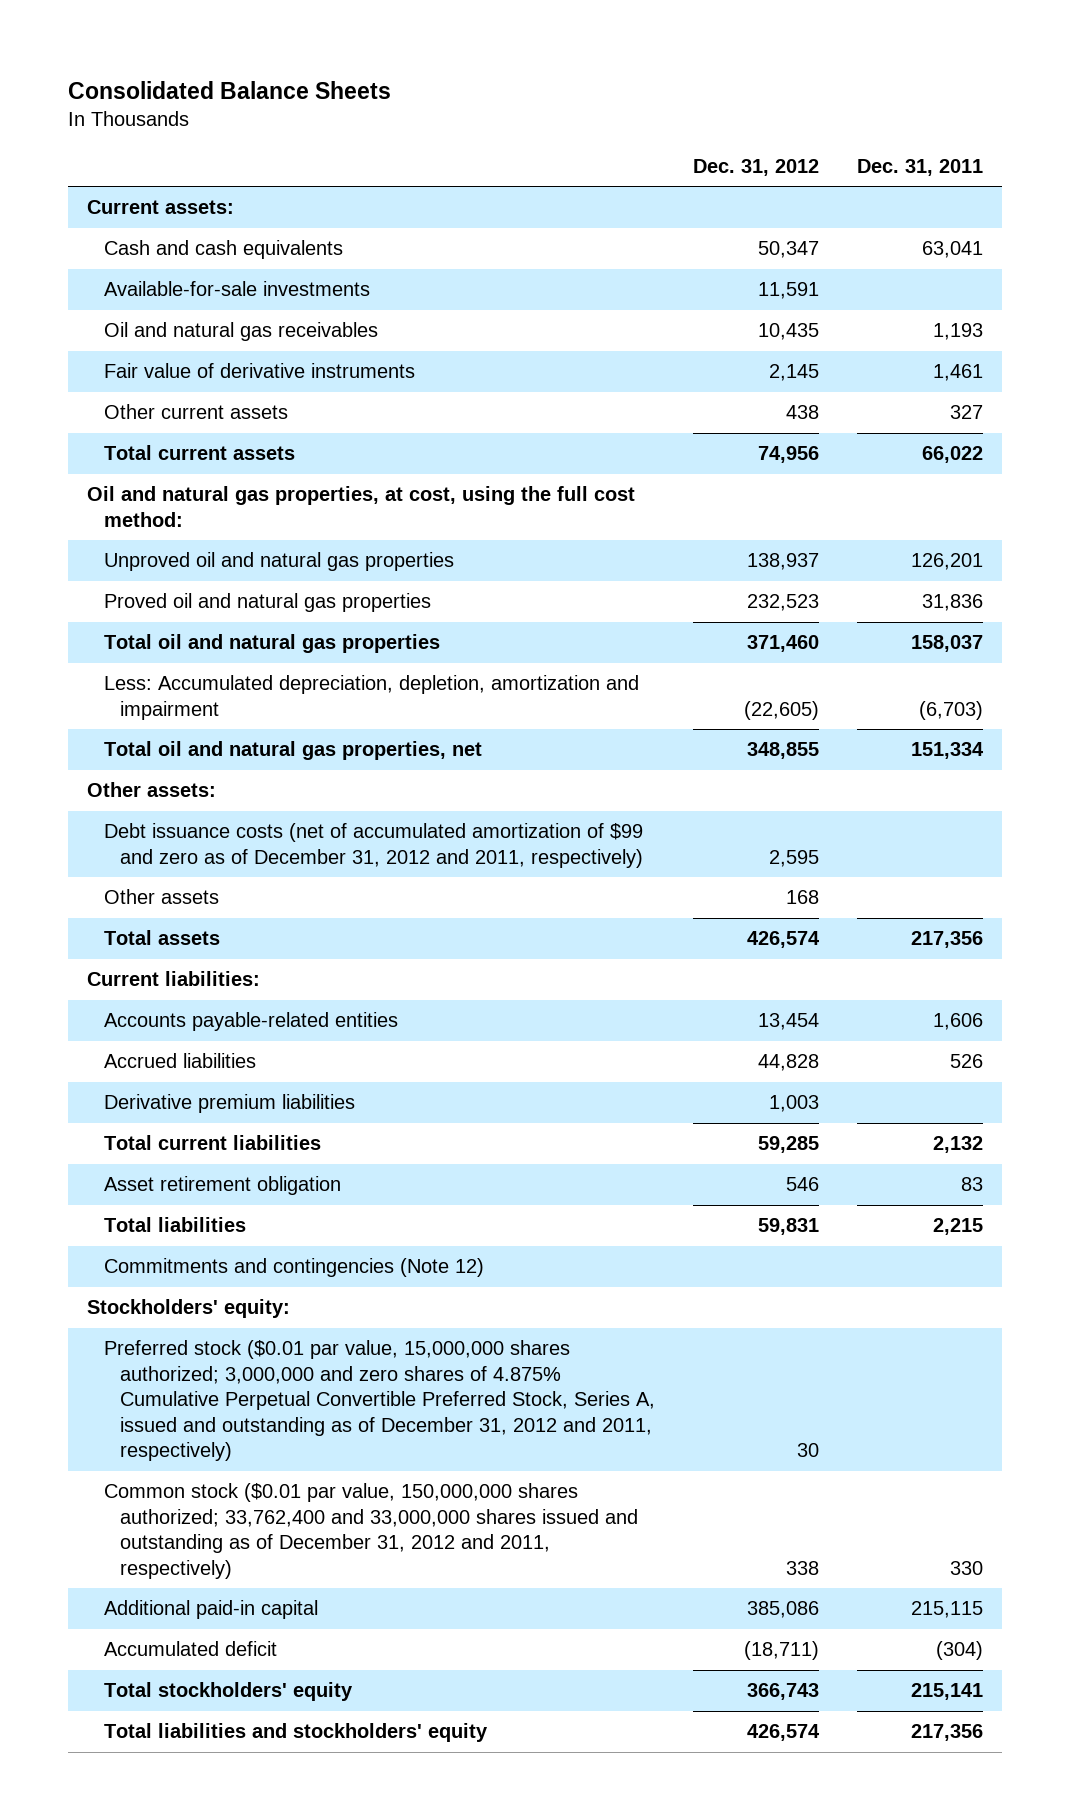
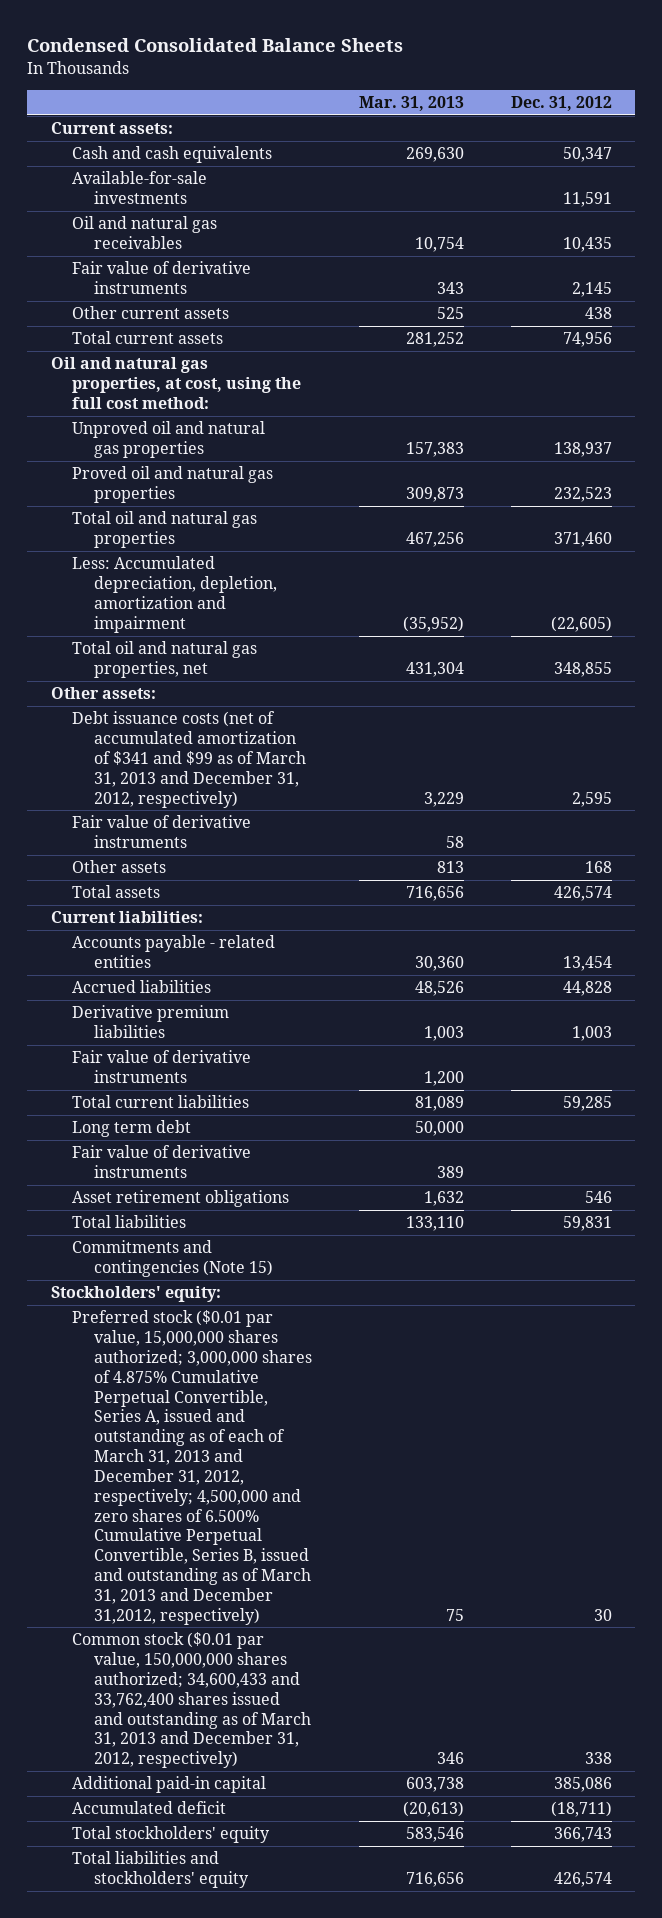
- Consolidated Balance Sheets
+ Condensed Consolidated Balance Sheets
- | Dec. 31, 2012 | Dec. 31, 2011
+ | Mar. 31, 2013 | Dec. 31, 2012
- Debt issuance costs (net of accumulated amortization of $99 and zero as of December 31, 2012 and 2011, respectively) | 2,595 |
+ Debt issuance costs (net of accumulated amortization of $341 and $99 as of March 31, 2013 and December 31, 2012, respectively) | 3,229 | 2,595
+ Fair value of derivative instruments | 58 |
- Accounts payable-related entities | 13,454 | 1,606
+ Accounts payable - related entities | 30,360 | 13,454
+ Fair value of derivative instruments | 1,200 |
- Asset retirement obligation | 546 | 83
+ Long term debt | 50,000 |
+ Fair value of derivative instruments | 389 |
+ Asset retirement obligations | 1,632 | 546
- Commitments and contingencies (Note 12)
+ Commitments and contingencies (Note 15)
- Preferred stock ($0.01 par value, 15,000,000 shares authorized; 3,000,000 and zero shares of 4.875% Cumulative Perpetual Convertible Preferred Stock, Series A, issued and outstanding as of December 31, 2012 and 2011, respectively) | 30 |
- Common stock ($0.01 par value, 150,000,000 shares authorized; 33,762,400 and 33,000,000 shares issued and outstanding as of December 31, 2012 and 2011, respectively) | 338 | 330
+ Preferred stock ($0.01 par value, 15,000,000 shares authorized; 3,000,000 shares of 4.875% Cumulative Perpetual Convertible, Series A, issued and outstanding as of each of March 31, 2013 and December 31, 2012, respectively; 4,500,000 and zero shares of 6.500% Cumulative Perpetual Convertible, Series B, issued and outstanding as of March 31, 2013 and December 31,2012, respectively) | 75 | 30
+ Common stock ($0.01 par value, 150,000,000 shares authorized; 34,600,433 and 33,762,400 shares issued and outstanding as of March 31, 2013 and December 31, 2012, respectively) | 346 | 338

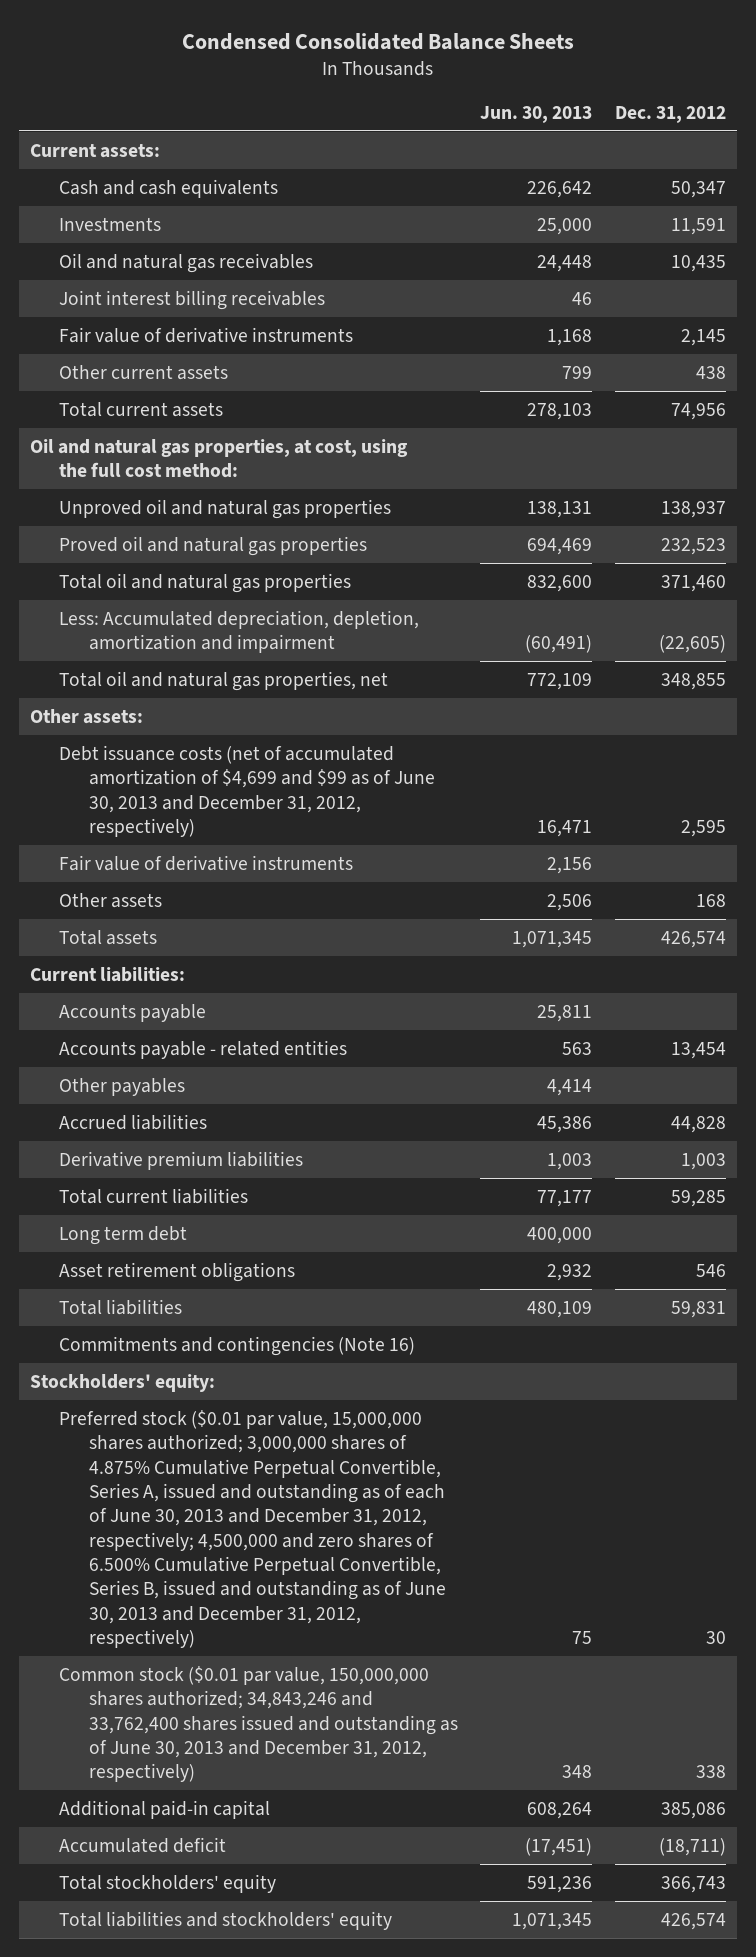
- | Mar. 31, 2013 | Dec. 31, 2012
+ | Jun. 30, 2013 | Dec. 31, 2012
- Available-for-sale investments | | 11,591
+ Investments | 25,000 | 11,591
+ Joint interest billing receivables | 46 |
- Debt issuance costs (net of accumulated amortization of $341 and $99 as of March 31, 2013 and December 31, 2012, respectively) | 3,229 | 2,595
+ Debt issuance costs (net of accumulated amortization of $4,699 and $99 as of June 30, 2013 and December 31, 2012, respectively) | 16,471 | 2,595
+ Accounts payable | 25,811 |
+ Other payables | 4,414 |
- Fair value of derivative instruments | 1,200 |
- Fair value of derivative instruments | 389 |
- Commitments and contingencies (Note 15)
+ Commitments and contingencies (Note 16)
- Preferred stock ($0.01 par value, 15,000,000 shares authorized; 3,000,000 shares of 4.875% Cumulative Perpetual Convertible, Series A, issued and outstanding as of each of March 31, 2013 and December 31, 2012, respectively; 4,500,000 and zero shares of 6.500% Cumulative Perpetual Convertible, Series B, issued and outstanding as of March 31, 2013 and December 31,2012, respectively) | 75 | 30
- Common stock ($0.01 par value, 150,000,000 shares authorized; 34,600,433 and 33,762,400 shares issued and outstanding as of March 31, 2013 and December 31, 2012, respectively) | 346 | 338
+ Preferred stock ($0.01 par value, 15,000,000 shares authorized; 3,000,000 shares of 4.875% Cumulative Perpetual Convertible, Series A, issued and outstanding as of each of June 30, 2013 and December 31, 2012, respectively; 4,500,000 and zero shares of 6.500% Cumulative Perpetual Convertible, Series B, issued and outstanding as of June 30, 2013 and December 31, 2012, respectively) | 75 | 30
+ Common stock ($0.01 par value, 150,000,000 shares authorized; 34,843,246 and 33,762,400 shares issued and outstanding as of June 30, 2013 and December 31, 2012, respectively) | 348 | 338

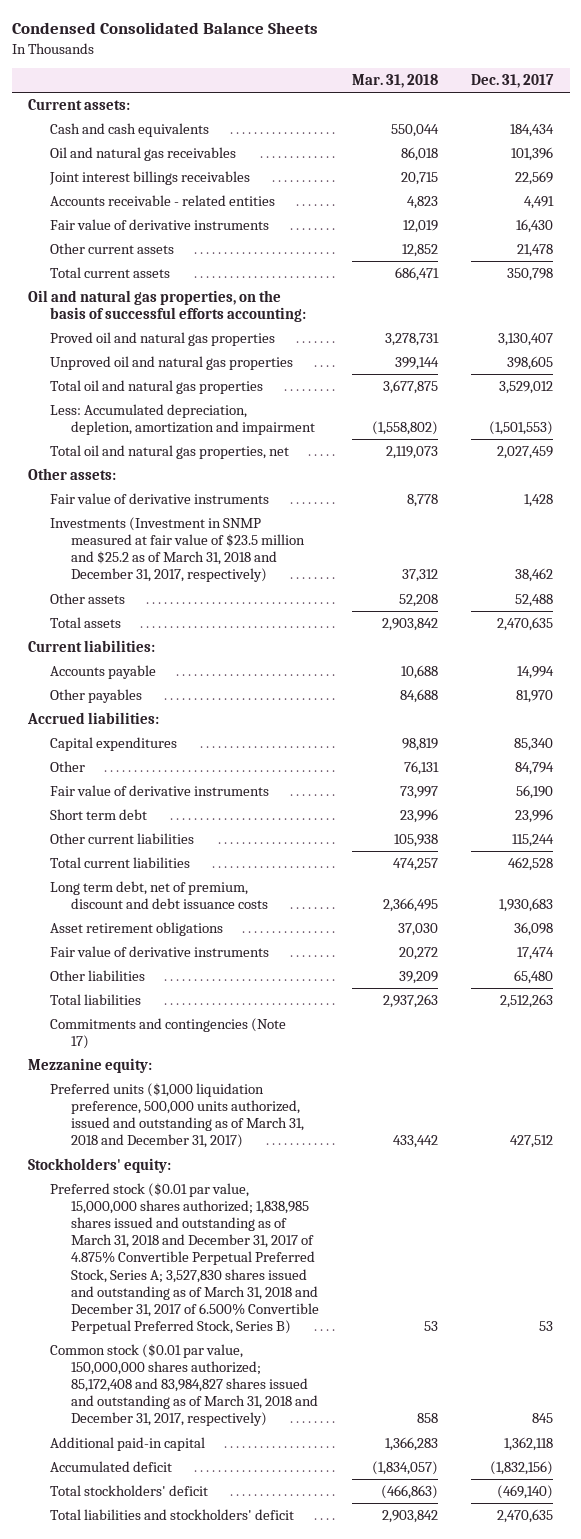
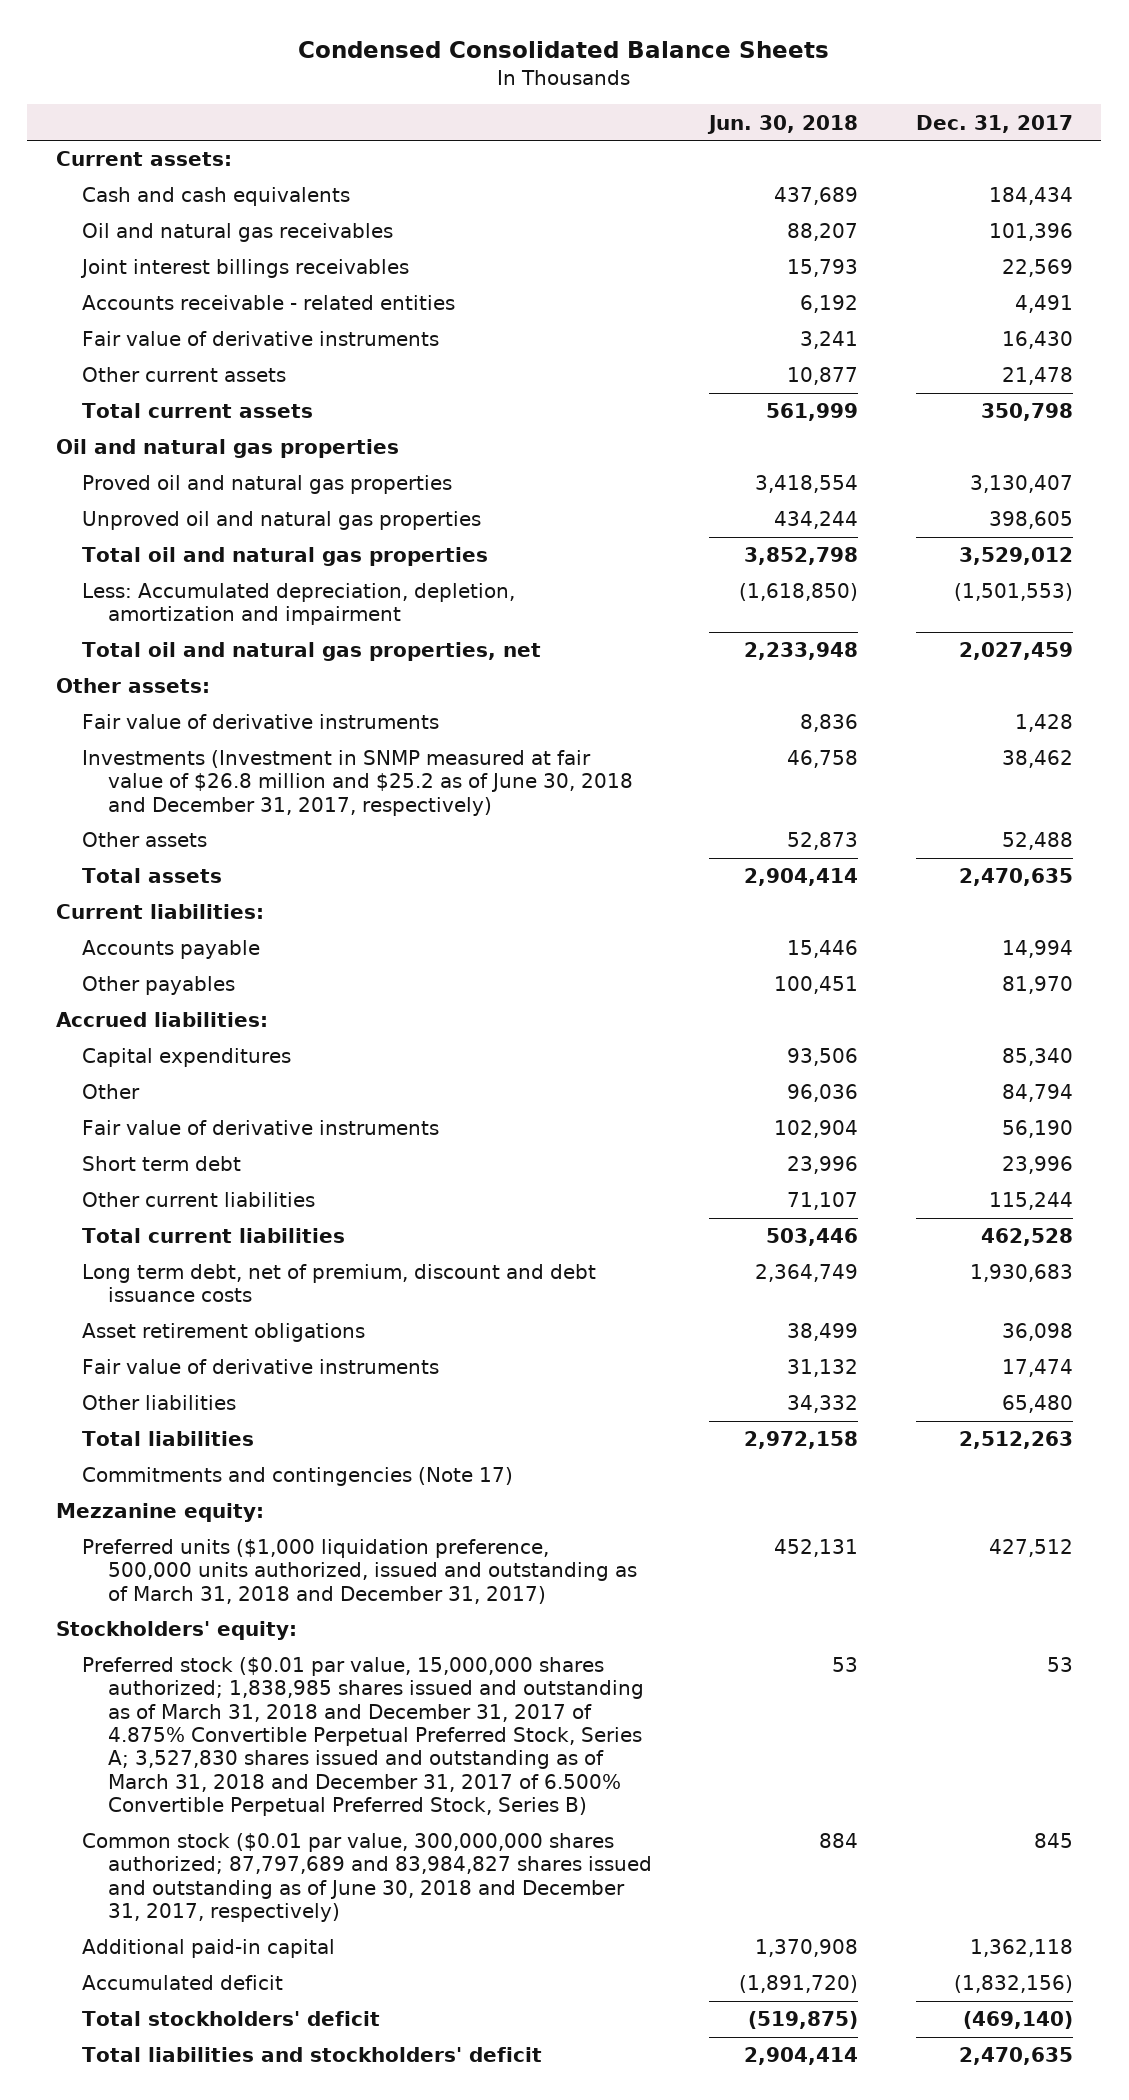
- | Mar. 31, 2018 | Dec. 31, 2017
+ | Jun. 30, 2018 | Dec. 31, 2017
- Oil and natural gas properties, on the basis of successful efforts accounting:
+ Oil and natural gas properties
- Investments (Investment in SNMP measured at fair value of $23.5 million and $25.2 as of March 31, 2018 and December 31, 2017, respectively) | 37,312 | 38,462
+ Investments (Investment in SNMP measured at fair value of $26.8 million and $25.2 as of June 30, 2018 and December 31, 2017, respectively) | 46,758 | 38,462
- Common stock ($0.01 par value, 150,000,000 shares authorized; 85,172,408 and 83,984,827 shares issued and outstanding as of March 31, 2018 and December 31, 2017, respectively) | 858 | 845
+ Common stock ($0.01 par value, 300,000,000 shares authorized; 87,797,689 and 83,984,827 shares issued and outstanding as of June 30, 2018 and December 31, 2017, respectively) | 884 | 845

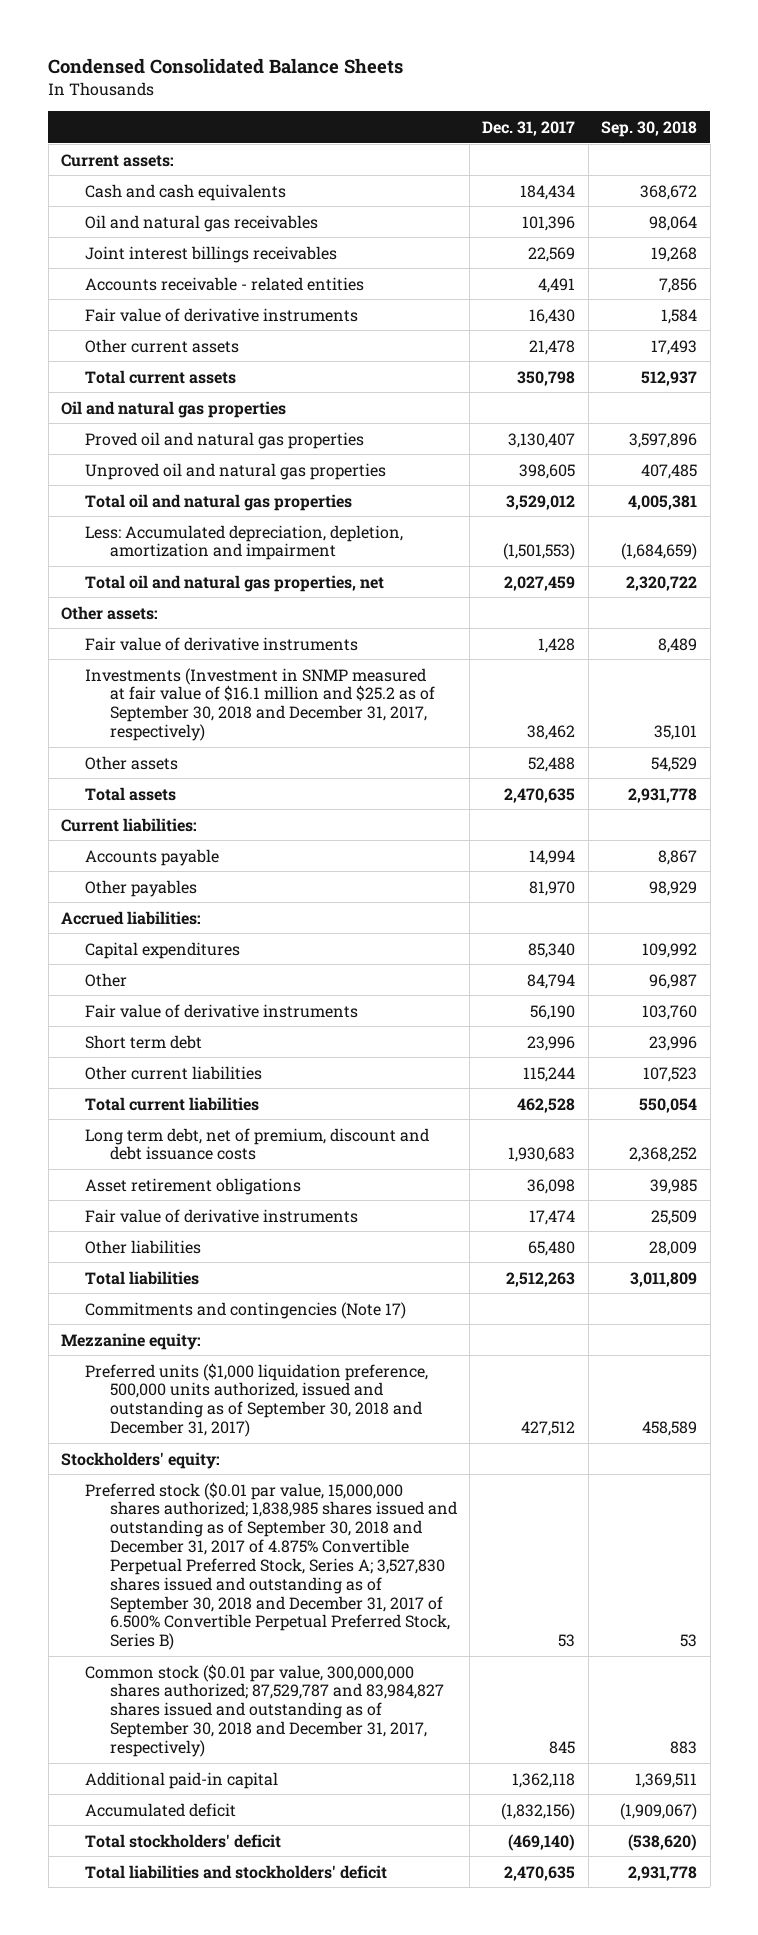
- | Jun. 30, 2018 | Dec. 31, 2017
+ | Dec. 31, 2017 | Sep. 30, 2018
- Investments (Investment in SNMP measured at fair value of $26.8 million and $25.2 as of June 30, 2018 and December 31, 2017, respectively) | 46,758 | 38,462
+ Investments (Investment in SNMP measured at fair value of $16.1 million and $25.2 as of September 30, 2018 and December 31, 2017, respectively) | 38,462 | 35,101
- Preferred units ($1,000 liquidation preference, 500,000 units authorized, issued and outstanding as of March 31, 2018 and December 31, 2017) | 452,131 | 427,512
+ Preferred units ($1,000 liquidation preference, 500,000 units authorized, issued and outstanding as of September 30, 2018 and December 31, 2017) | 427,512 | 458,589
- Preferred stock ($0.01 par value, 15,000,000 shares authorized; 1,838,985 shares issued and outstanding as of March 31, 2018 and December 31, 2017 of 4.875% Convertible Perpetual Preferred Stock, Series A; 3,527,830 shares issued and outstanding as of March 31, 2018 and December 31, 2017 of 6.500% Convertible Perpetual Preferred Stock, Series B) | 53 | 53
- Common stock ($0.01 par value, 300,000,000 shares authorized; 87,797,689 and 83,984,827 shares issued and outstanding as of June 30, 2018 and December 31, 2017, respectively) | 884 | 845
+ Preferred stock ($0.01 par value, 15,000,000 shares authorized; 1,838,985 shares issued and outstanding as of September 30, 2018 and December 31, 2017 of 4.875% Convertible Perpetual Preferred Stock, Series A; 3,527,830 shares issued and outstanding as of September 30, 2018 and December 31, 2017 of 6.500% Convertible Perpetual Preferred Stock, Series B) | 53 | 53
+ Common stock ($0.01 par value, 300,000,000 shares authorized; 87,529,787 and 83,984,827 shares issued and outstanding as of September 30, 2018 and December 31, 2017, respectively) | 845 | 883

